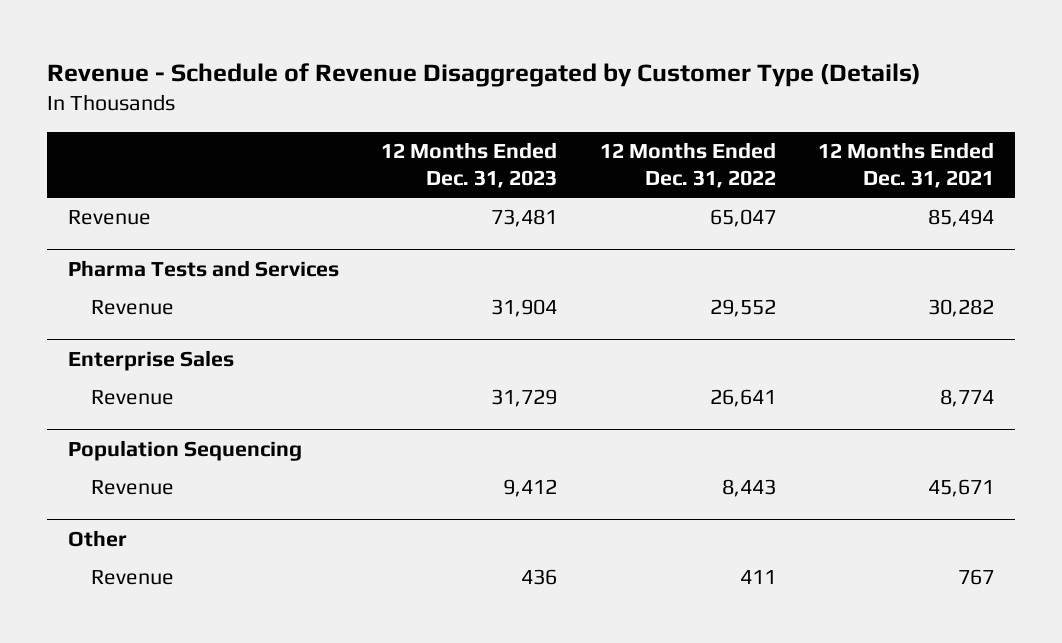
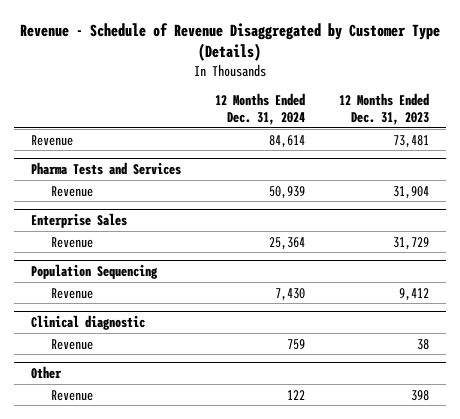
- | 12 Months Ended Dec. 31, 2023 | 12 Months Ended Dec. 31, 2022 | 12 Months Ended Dec. 31, 2021
+ | 12 Months Ended Dec. 31, 2024 | 12 Months Ended Dec. 31, 2023
+ Clinical diagnostic
+ Revenue | 759 | 38
@ Other
- Revenue | 436 | 411 | 767
+ Revenue | 122 | 398

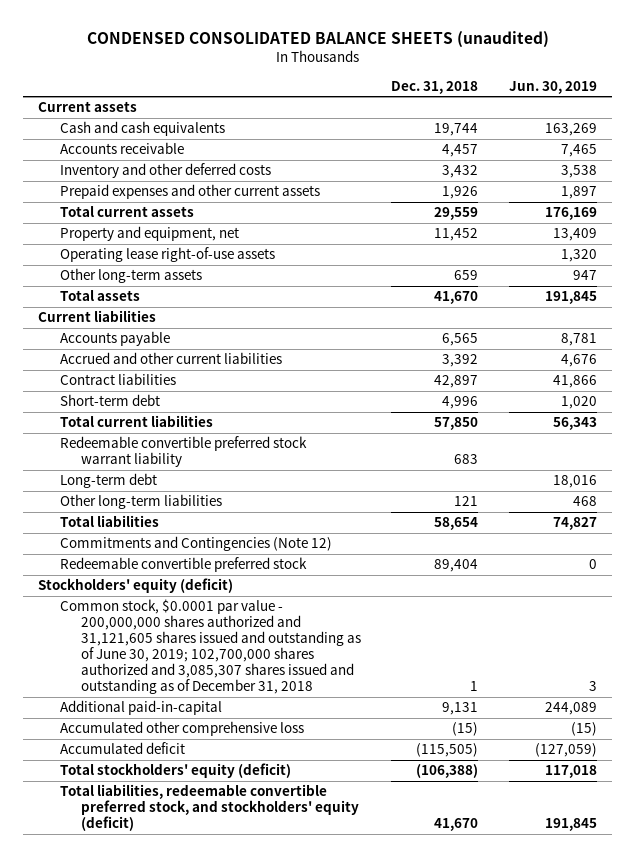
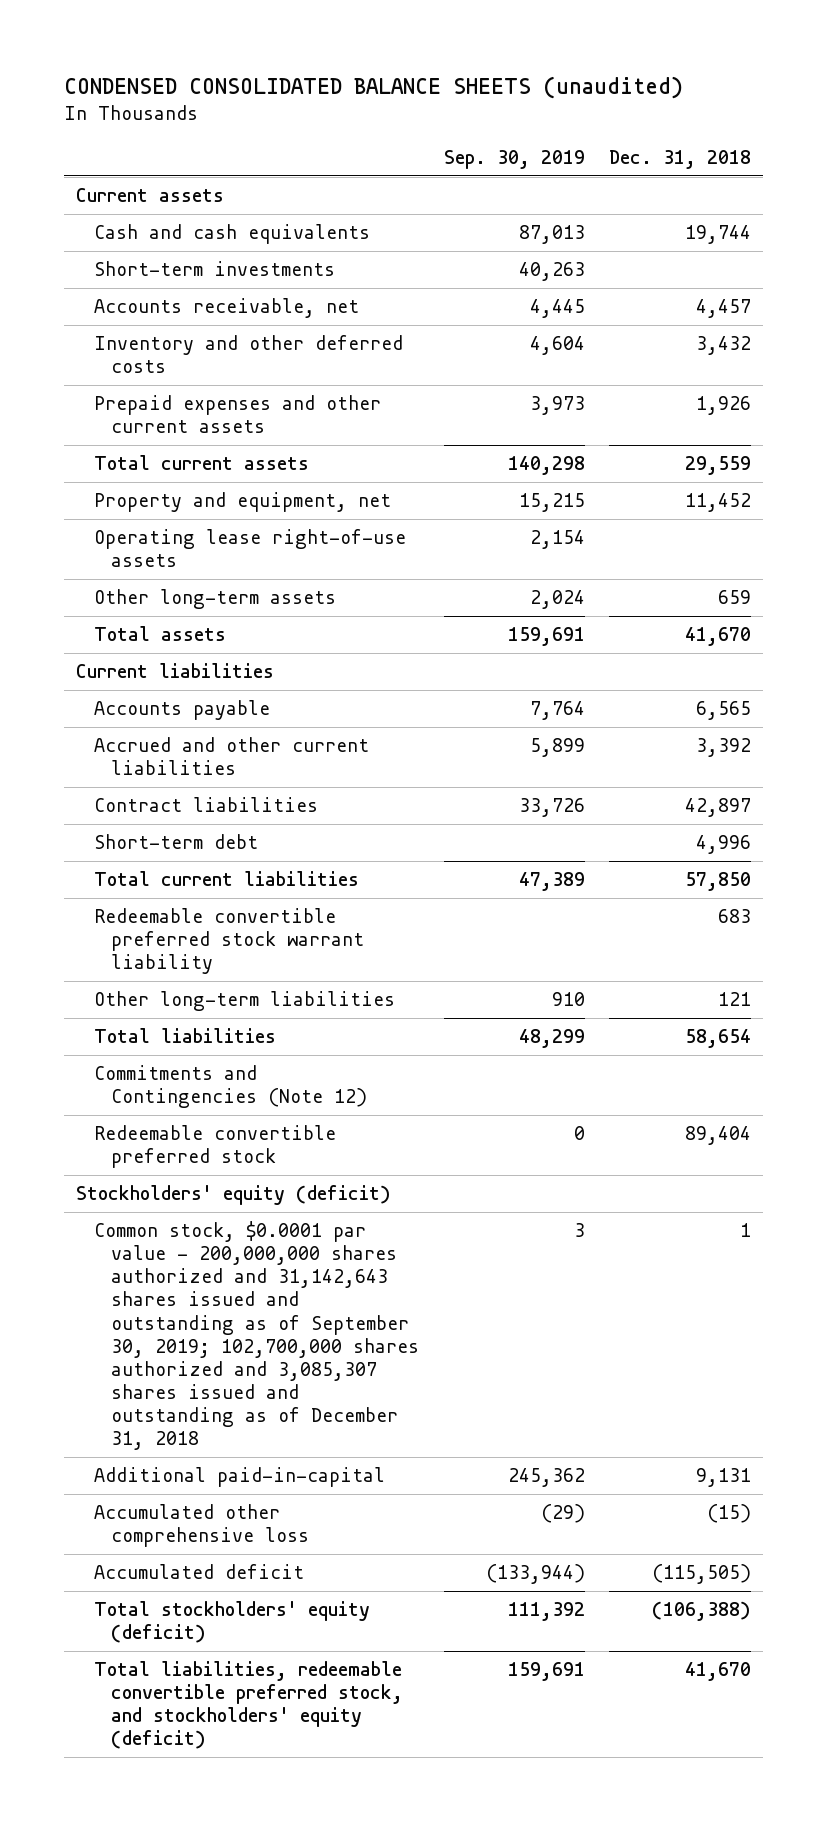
- | Dec. 31, 2018 | Jun. 30, 2019
+ | Sep. 30, 2019 | Dec. 31, 2018
- Accounts receivable | 4,457 | 7,465
+ Short-term investments | 40,263 |
+ Accounts receivable, net | 4,445 | 4,457
- Long-term debt | | 18,016
- Common stock, $0.0001 par value - 200,000,000 shares authorized and 31,121,605 shares issued and outstanding as of June 30, 2019; 102,700,000 shares authorized and 3,085,307 shares issued and outstanding as of December 31, 2018 | 1 | 3
+ Common stock, $0.0001 par value - 200,000,000 shares authorized and 31,142,643 shares issued and outstanding as of September 30, 2019; 102,700,000 shares authorized and 3,085,307 shares issued and outstanding as of December 31, 2018 | 3 | 1

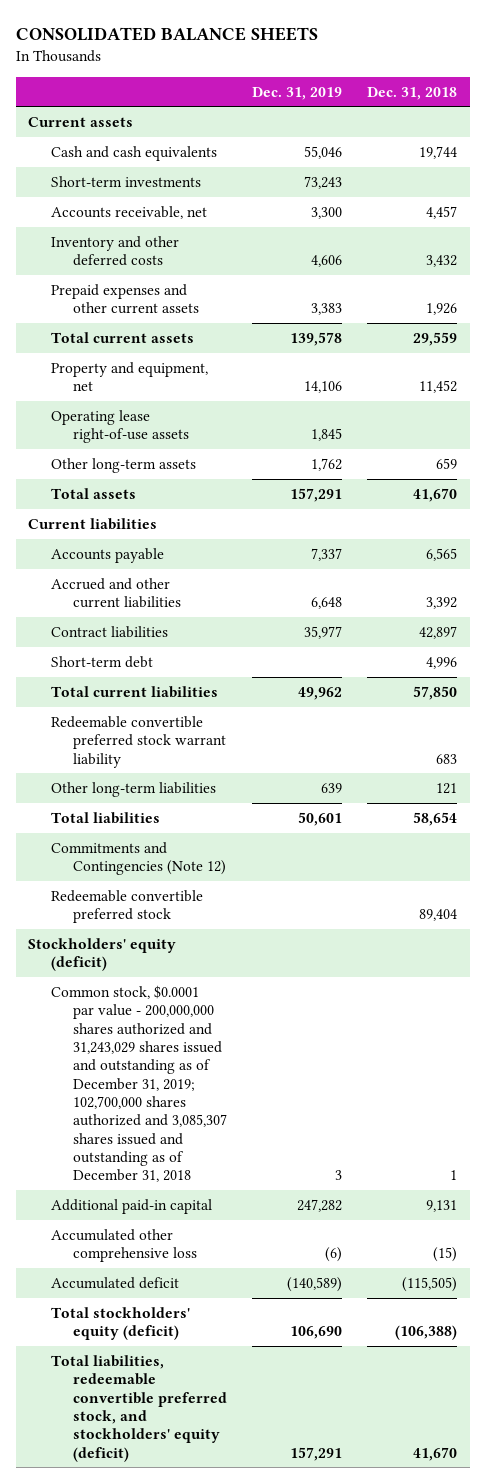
- CONDENSED CONSOLIDATED BALANCE SHEETS (unaudited)
+ CONSOLIDATED BALANCE SHEETS
- | Sep. 30, 2019 | Dec. 31, 2018
+ | Dec. 31, 2019 | Dec. 31, 2018
- Common stock, $0.0001 par value - 200,000,000 shares authorized and 31,142,643 shares issued and outstanding as of September 30, 2019; 102,700,000 shares authorized and 3,085,307 shares issued and outstanding as of December 31, 2018 | 3 | 1
- Additional paid-in-capital | 245,362 | 9,131
+ Common stock, $0.0001 par value - 200,000,000 shares authorized and 31,243,029 shares issued and outstanding as of December 31, 2019; 102,700,000 shares authorized and 3,085,307 shares issued and outstanding as of December 31, 2018 | 3 | 1
+ Additional paid-in capital | 247,282 | 9,131

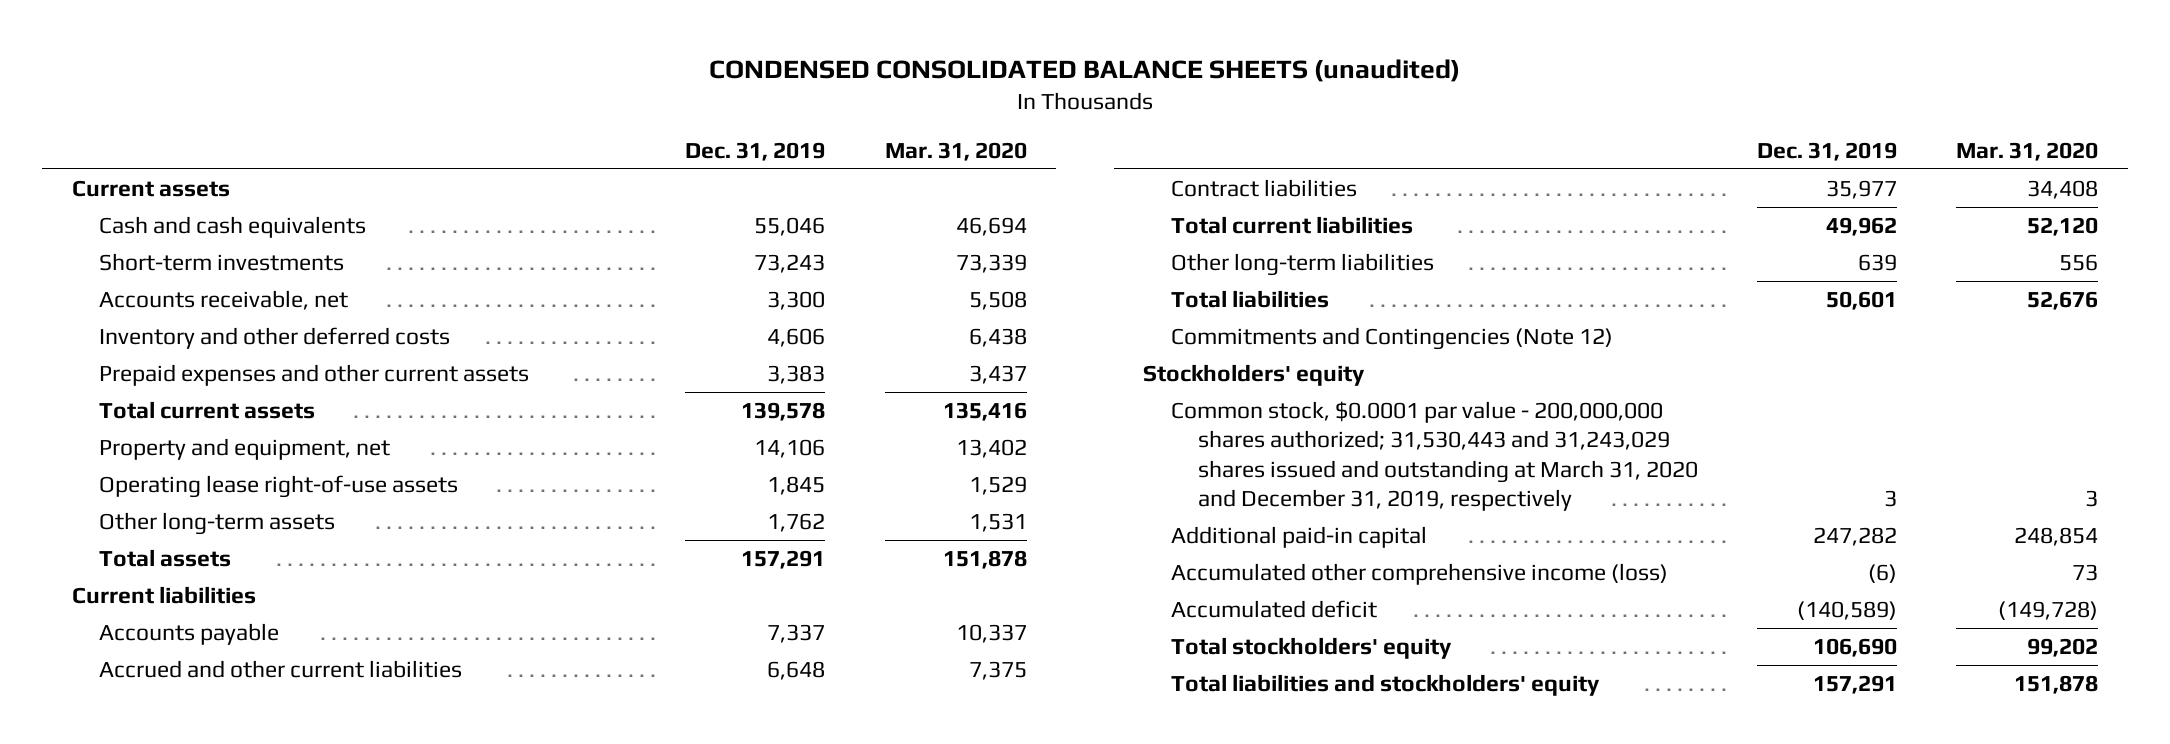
- CONSOLIDATED BALANCE SHEETS
+ CONDENSED CONSOLIDATED BALANCE SHEETS (unaudited)
- | Dec. 31, 2019 | Dec. 31, 2018
+ | Dec. 31, 2019 | Mar. 31, 2020
- Short-term debt | | 4,996
- Redeemable convertible preferred stock warrant liability | | 683
- Redeemable convertible preferred stock | | 89,404
- Stockholders' equity (deficit)
- Common stock, $0.0001 par value - 200,000,000 shares authorized and 31,243,029 shares issued and outstanding as of December 31, 2019; 102,700,000 shares authorized and 3,085,307 shares issued and outstanding as of December 31, 2018 | 3 | 1
+ Stockholders' equity
+ Common stock, $0.0001 par value - 200,000,000 shares authorized; 31,530,443 and 31,243,029 shares issued and outstanding at March 31, 2020 and December 31, 2019, respectively | 3 | 3
- Accumulated other comprehensive loss | (6) | (15)
+ Accumulated other comprehensive income (loss) | (6) | 73
- Total stockholders' equity (deficit) | 106,690 | (106,388)
- Total liabilities, redeemable convertible preferred stock, and stockholders' equity (deficit) | 157,291 | 41,670
+ Total stockholders' equity | 106,690 | 99,202
+ Total liabilities and stockholders' equity | 157,291 | 151,878

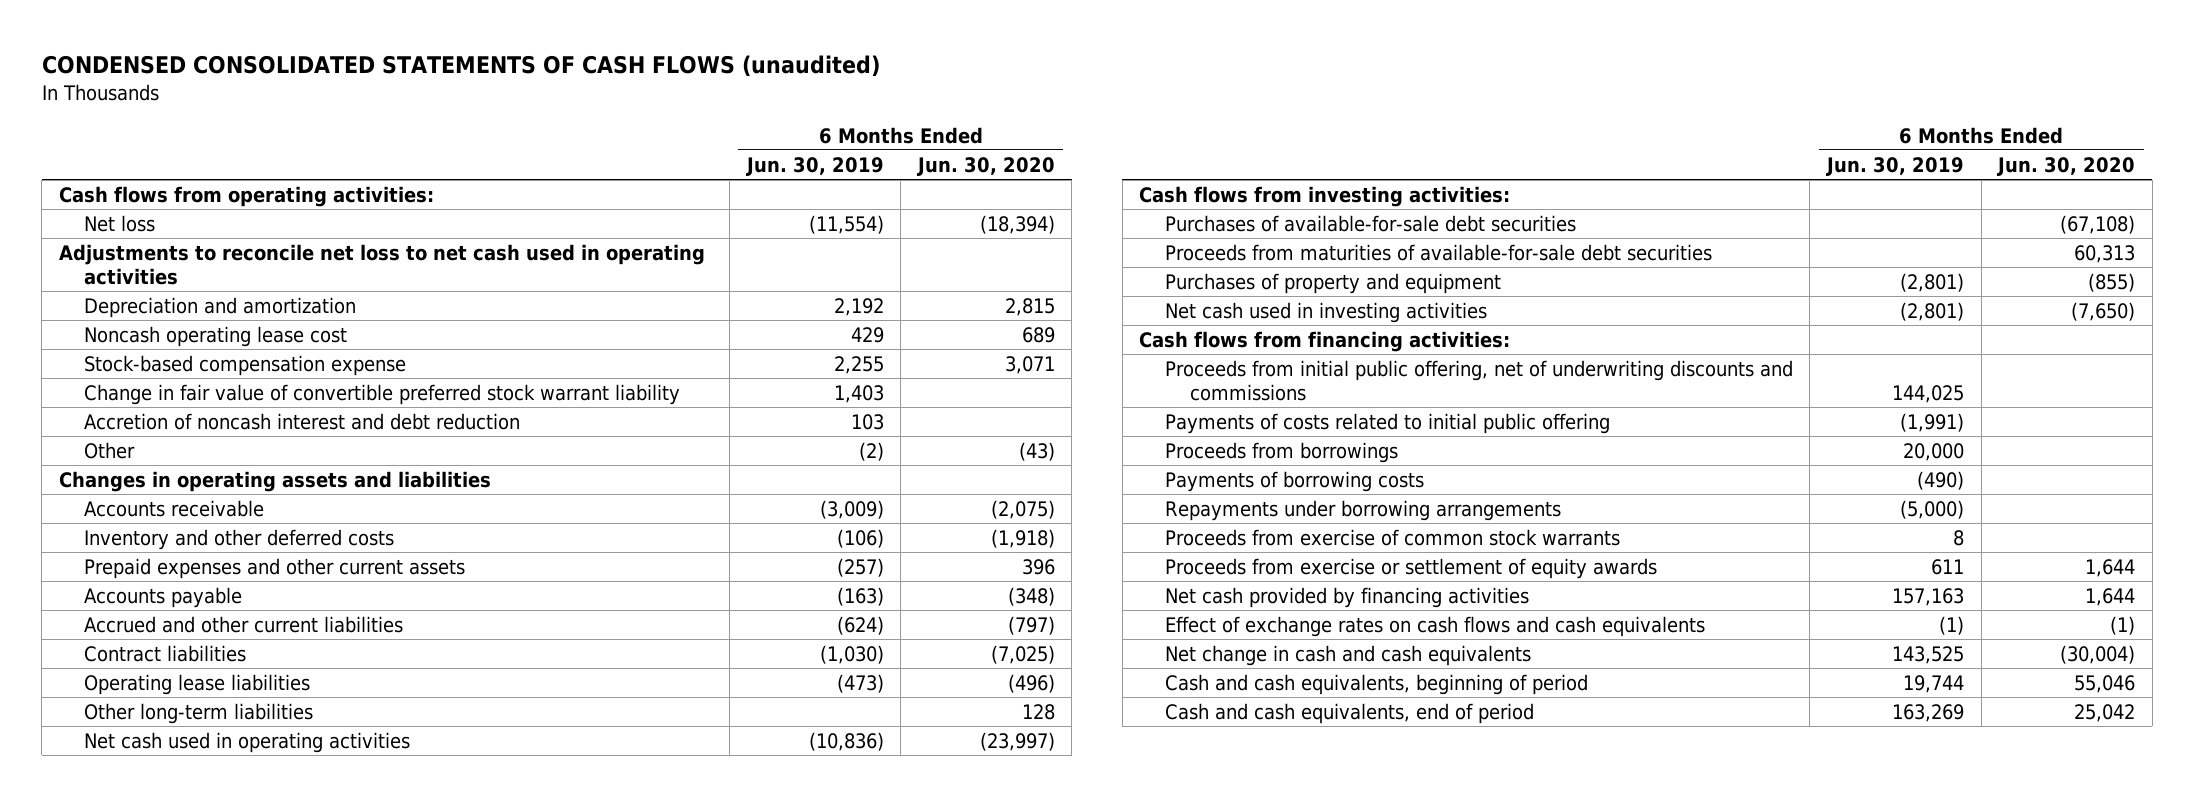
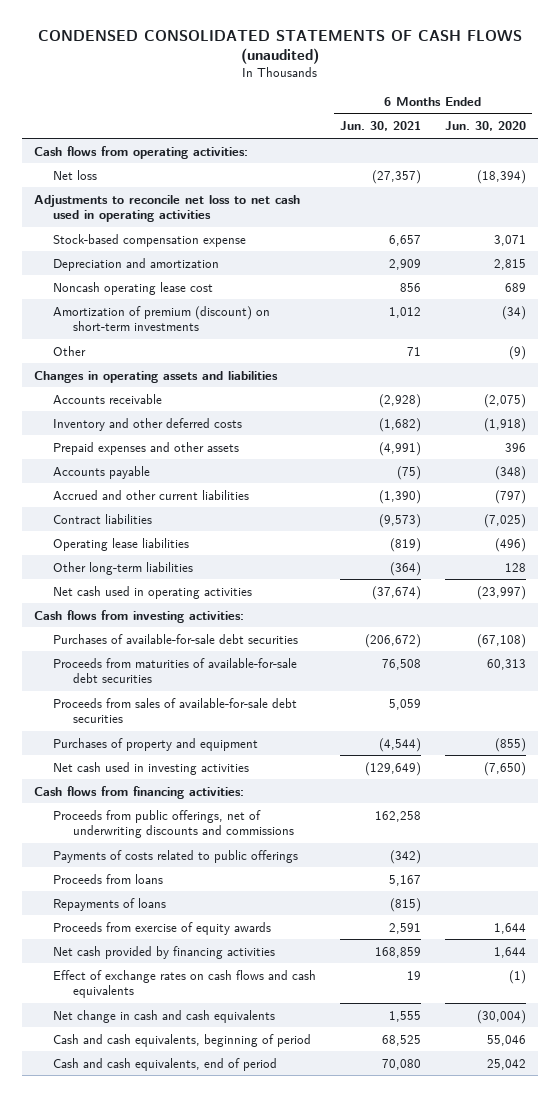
- | 6 Months Ended Jun. 30, 2019 | 6 Months Ended Jun. 30, 2020
+ | 6 Months Ended Jun. 30, 2021 | 6 Months Ended Jun. 30, 2020
moved up: Stock-based compensation expense | 6,657 | 3,071
- Change in fair value of convertible preferred stock warrant liability | 1,403 |
- Accretion of noncash interest and debt reduction | 103 |
- Other | (2) | (43)
+ Amortization of premium (discount) on short-term investments | 1,012 | (34)
+ Other | 71 | (9)
- Prepaid expenses and other current assets | (257) | 396
+ Prepaid expenses and other assets | (4,991) | 396
+ Proceeds from sales of available-for-sale debt securities | 5,059 |
- Proceeds from initial public offering, net of underwriting discounts and commissions | 144,025 |
- Payments of costs related to initial public offering | (1,991) |
- Proceeds from borrowings | 20,000 |
- Payments of borrowing costs | (490) |
- Repayments under borrowing arrangements | (5,000) |
- Proceeds from exercise of common stock warrants | 8 |
- Proceeds from exercise or settlement of equity awards | 611 | 1,644
+ Proceeds from public offerings, net of underwriting discounts and commissions | 162,258 |
+ Payments of costs related to public offerings | (342) |
+ Proceeds from loans | 5,167 |
+ Repayments of loans | (815) |
+ Proceeds from exercise of equity awards | 2,591 | 1,644

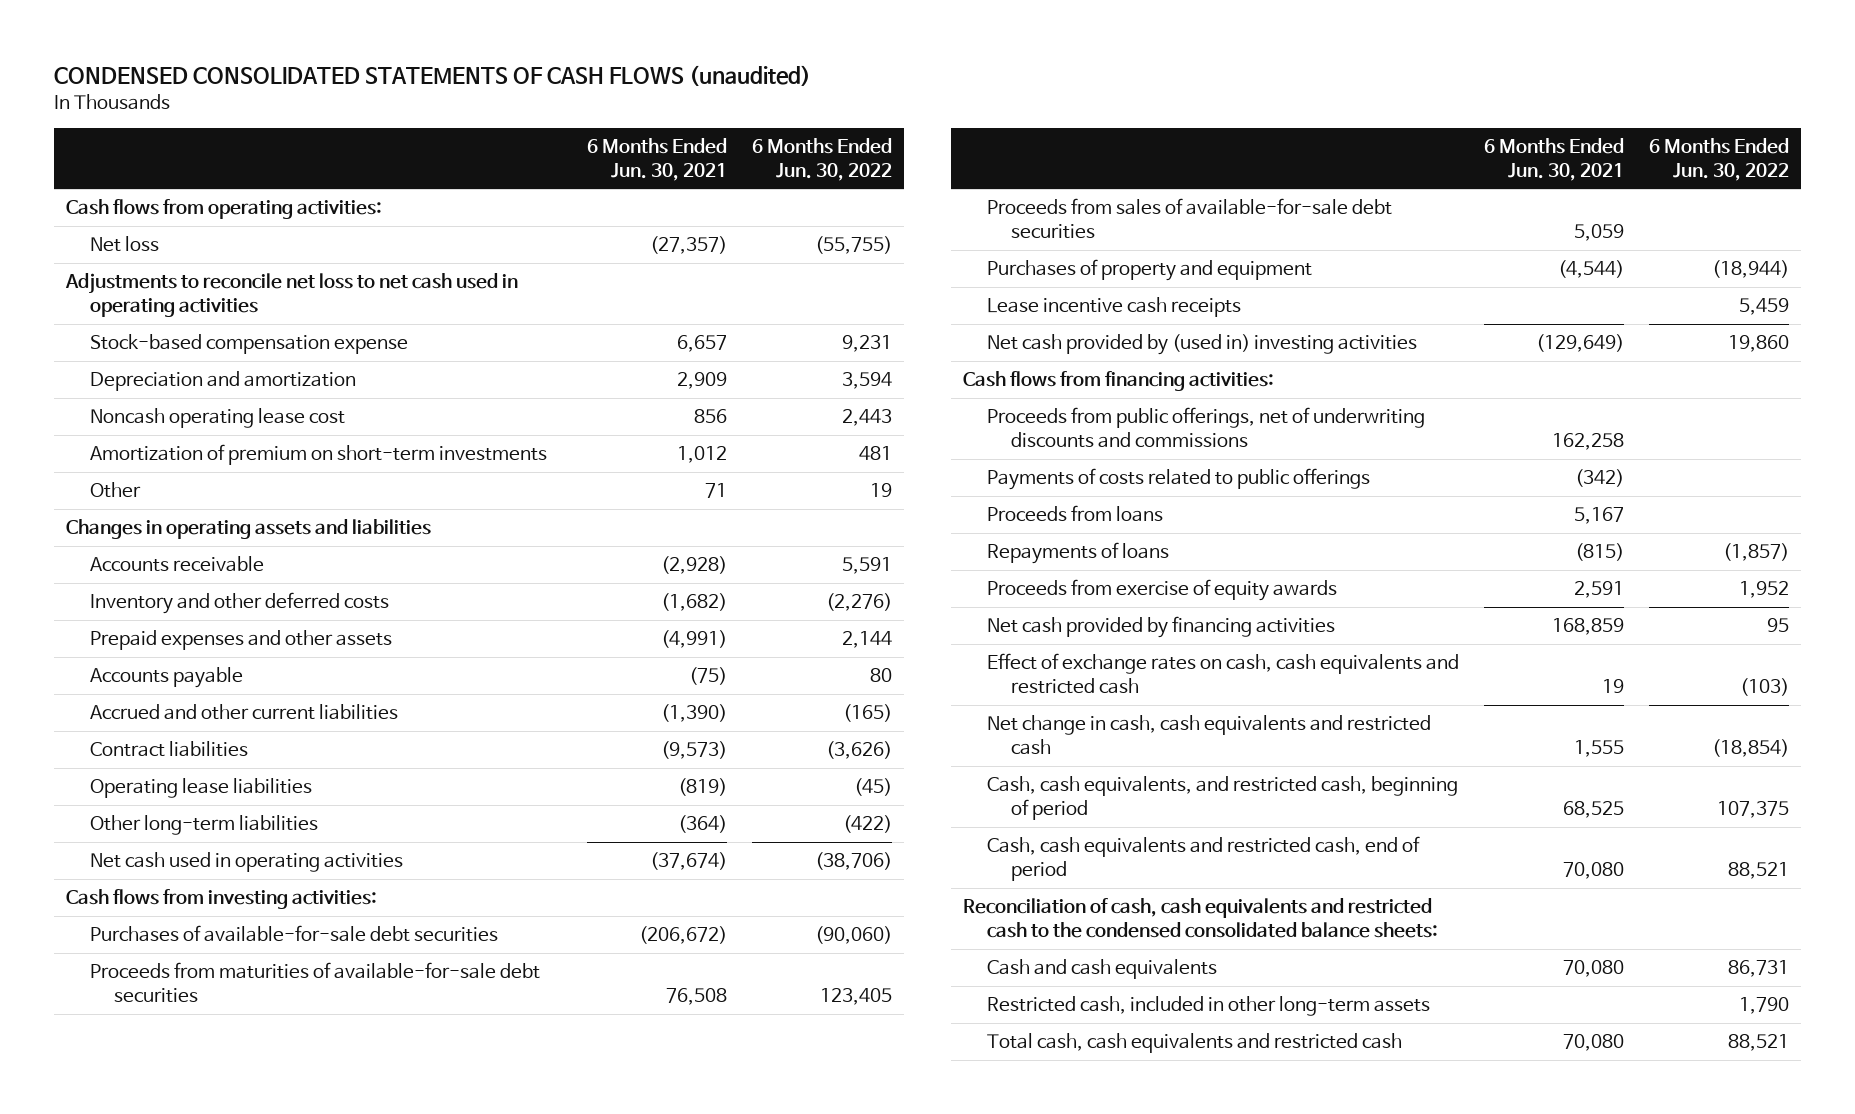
- | 6 Months Ended Jun. 30, 2021 | 6 Months Ended Jun. 30, 2020
+ | 6 Months Ended Jun. 30, 2021 | 6 Months Ended Jun. 30, 2022
- Amortization of premium (discount) on short-term investments | 1,012 | (34)
+ Amortization of premium on short-term investments | 1,012 | 481
- Net cash used in investing activities | (129,649) | (7,650)
+ Lease incentive cash receipts | | 5,459
+ Net cash provided by (used in) investing activities | (129,649) | 19,860
- Effect of exchange rates on cash flows and cash equivalents | 19 | (1)
- Net change in cash and cash equivalents | 1,555 | (30,004)
- Cash and cash equivalents, beginning of period | 68,525 | 55,046
- Cash and cash equivalents, end of period | 70,080 | 25,042
+ Effect of exchange rates on cash, cash equivalents and restricted cash | 19 | (103)
+ Net change in cash, cash equivalents and restricted cash | 1,555 | (18,854)
+ Cash, cash equivalents, and restricted cash, beginning of period | 68,525 | 107,375
+ Cash, cash equivalents and restricted cash, end of period | 70,080 | 88,521
+ Reconciliation of cash, cash equivalents and restricted cash to the condensed consolidated balance sheets:
+ Cash and cash equivalents | 70,080 | 86,731
+ Restricted cash, included in other long-term assets | | 1,790
+ Total cash, cash equivalents and restricted cash | 70,080 | 88,521

